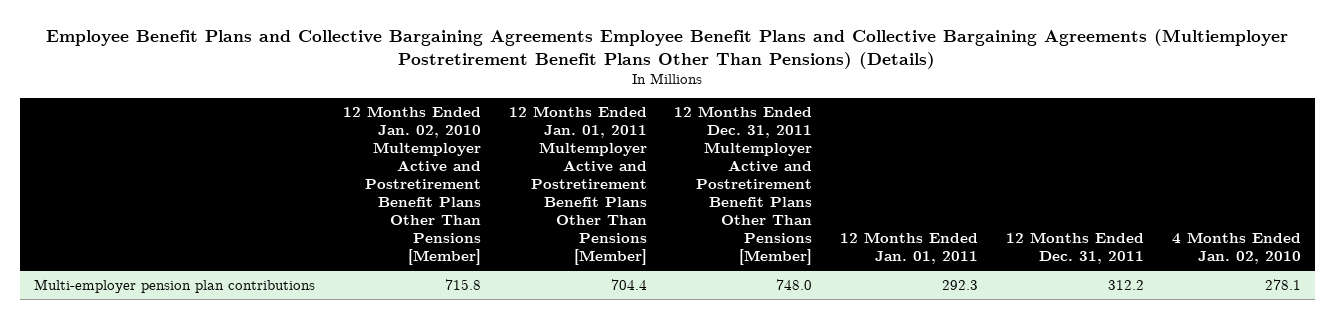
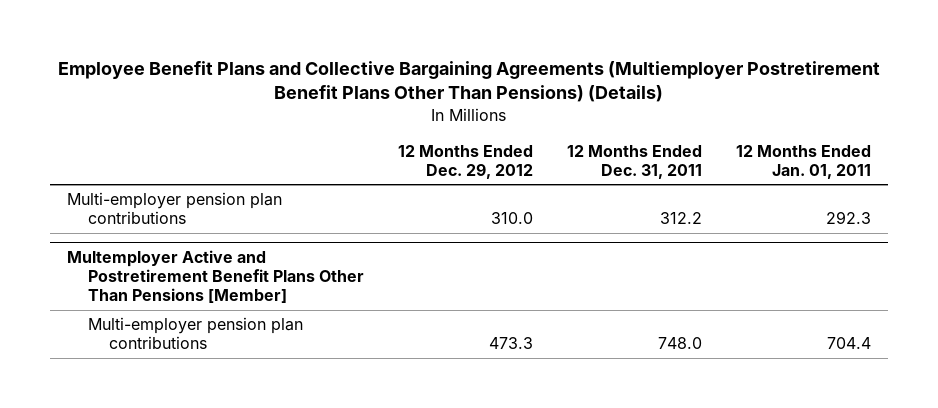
- Employee Benefit Plans and Collective Bargaining Agreements Employee Benefit Plans and Collective Bargaining Agreements (Multiemployer Postretirement Benefit Plans Other Than Pensions) (Details)
+ Employee Benefit Plans and Collective Bargaining Agreements (Multiemployer Postretirement Benefit Plans Other Than Pensions) (Details)
- | 12 Months Ended Jan. 02, 2010 Multemployer Active and Postretirement Benefit Plans Other Than Pensions [Member] | 12 Months Ended Jan. 01, 2011 Multemployer Active and Postretirement Benefit Plans Other Than Pensions [Member] | 12 Months Ended Dec. 31, 2011 Multemployer Active and Postretirement Benefit Plans Other Than Pensions [Member] | 12 Months Ended Jan. 01, 2011 | 12 Months Ended Dec. 31, 2011 | 4 Months Ended Jan. 02, 2010
+ | 12 Months Ended Dec. 29, 2012 | 12 Months Ended Dec. 31, 2011 | 12 Months Ended Jan. 01, 2011
+ Multemployer Active and Postretirement Benefit Plans Other Than Pensions [Member]
+ Multi-employer pension plan contributions | 473.3 | 748.0 | 704.4

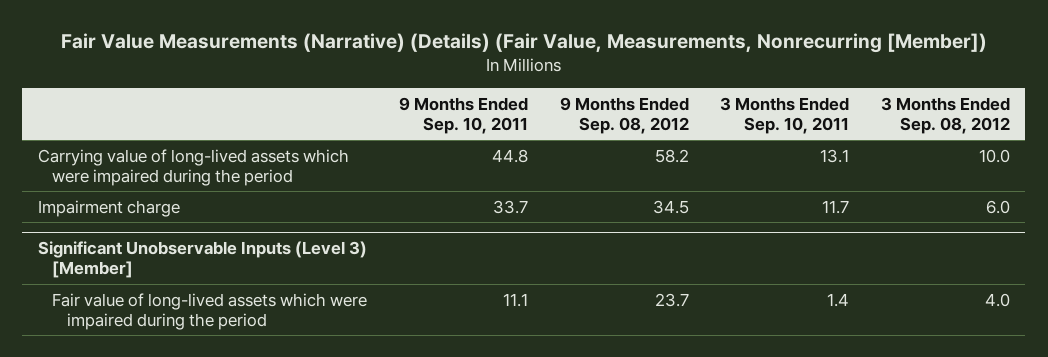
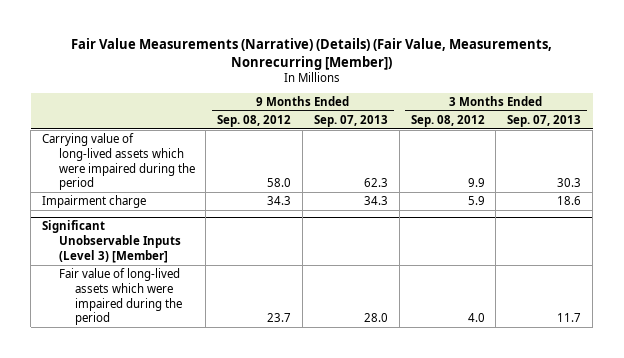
- | 9 Months Ended Sep. 10, 2011 | 9 Months Ended Sep. 08, 2012 | 3 Months Ended Sep. 10, 2011 | 3 Months Ended Sep. 08, 2012
+ | 9 Months Ended Sep. 08, 2012 | 9 Months Ended Sep. 07, 2013 | 3 Months Ended Sep. 08, 2012 | 3 Months Ended Sep. 07, 2013
- Carrying value of long-lived assets which were impaired during the period | 44.8 | 58.2 | 13.1 | 10.0
- Impairment charge | 33.7 | 34.5 | 11.7 | 6.0
+ Carrying value of long-lived assets which were impaired during the period | 58.0 | 62.3 | 9.9 | 30.3
+ Impairment charge | 34.3 | 34.3 | 5.9 | 18.6

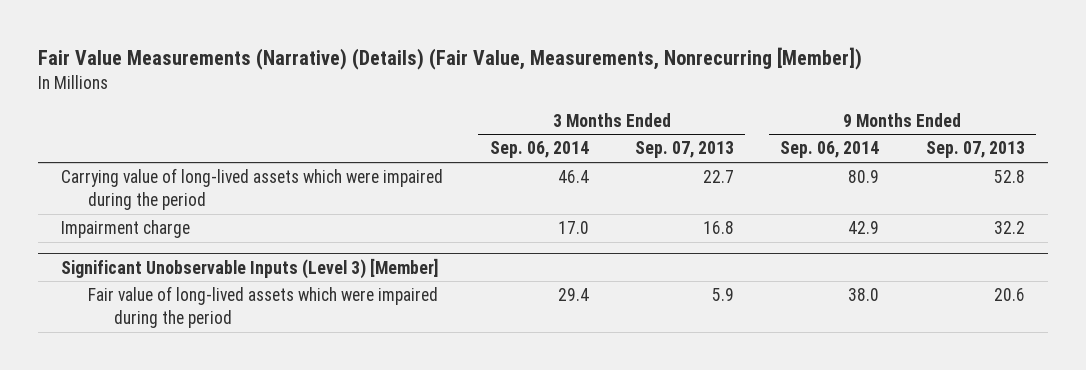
- | 9 Months Ended Sep. 08, 2012 | 9 Months Ended Sep. 07, 2013 | 3 Months Ended Sep. 08, 2012 | 3 Months Ended Sep. 07, 2013
+ | 3 Months Ended Sep. 06, 2014 | 3 Months Ended Sep. 07, 2013 | 9 Months Ended Sep. 06, 2014 | 9 Months Ended Sep. 07, 2013
- Carrying value of long-lived assets which were impaired during the period | 58.0 | 62.3 | 9.9 | 30.3
- Impairment charge | 34.3 | 34.3 | 5.9 | 18.6
+ Carrying value of long-lived assets which were impaired during the period | 46.4 | 22.7 | 80.9 | 52.8
+ Impairment charge | 17.0 | 16.8 | 42.9 | 32.2
@ Significant Unobservable Inputs (Level 3) [Member]
- Fair value of long-lived assets which were impaired during the period | 23.7 | 28.0 | 4.0 | 11.7
+ Fair value of long-lived assets which were impaired during the period | 29.4 | 5.9 | 38.0 | 20.6

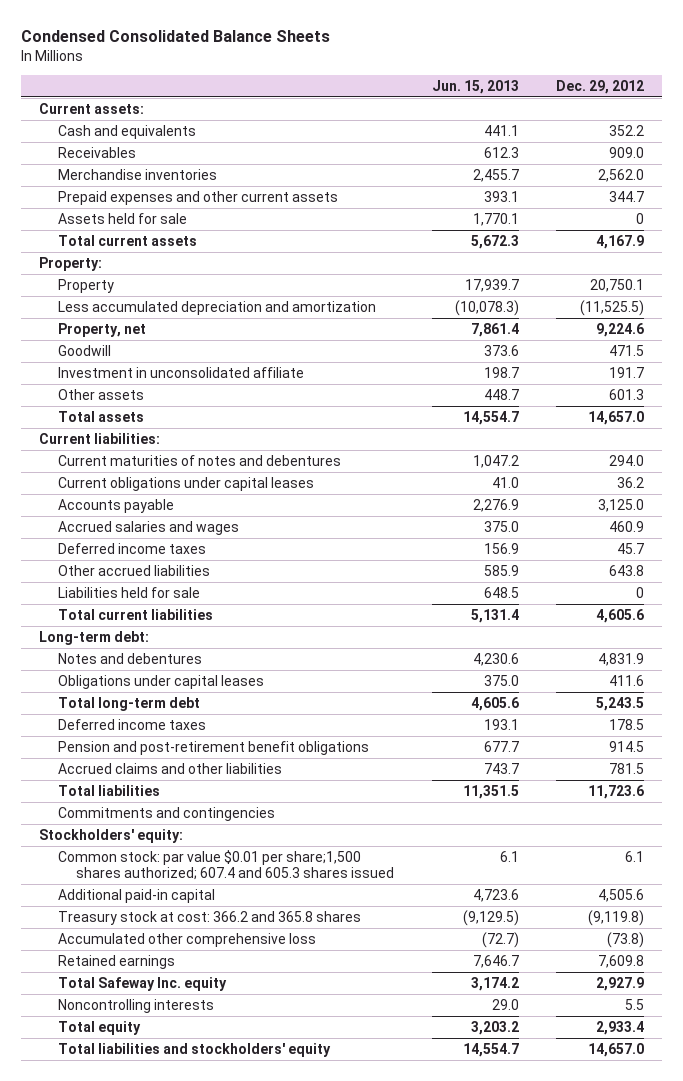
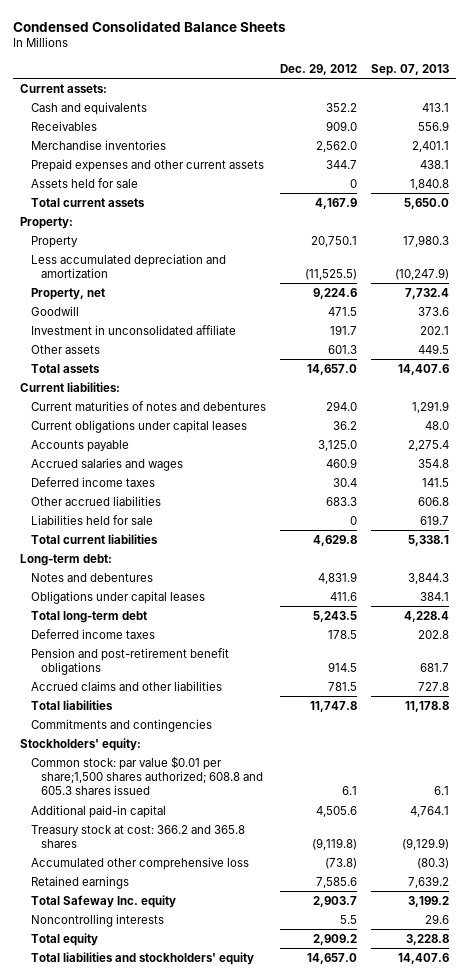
- | Jun. 15, 2013 | Dec. 29, 2012
+ | Dec. 29, 2012 | Sep. 07, 2013
- Deferred income taxes | 156.9 | 45.7
- Other accrued liabilities | 585.9 | 643.8
+ Deferred income taxes | 30.4 | 141.5
+ Other accrued liabilities | 683.3 | 606.8
- Total current liabilities | 5,131.4 | 4,605.6
+ Total current liabilities | 4,629.8 | 5,338.1
- Total liabilities | 11,351.5 | 11,723.6
+ Total liabilities | 11,747.8 | 11,178.8
- Common stock: par value $0.01 per share;1,500 shares authorized; 607.4 and 605.3 shares issued | 6.1 | 6.1
+ Common stock: par value $0.01 per share;1,500 shares authorized; 608.8 and 605.3 shares issued | 6.1 | 6.1
- Retained earnings | 7,646.7 | 7,609.8
- Total Safeway Inc. equity | 3,174.2 | 2,927.9
+ Retained earnings | 7,585.6 | 7,639.2
+ Total Safeway Inc. equity | 2,903.7 | 3,199.2
- Total equity | 3,203.2 | 2,933.4
+ Total equity | 2,909.2 | 3,228.8

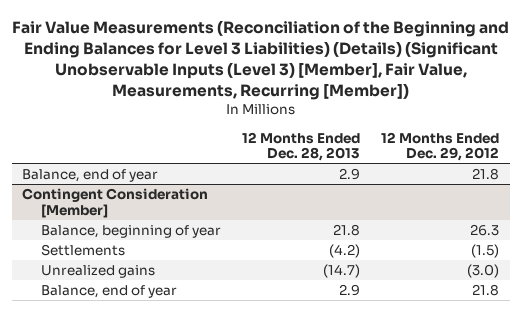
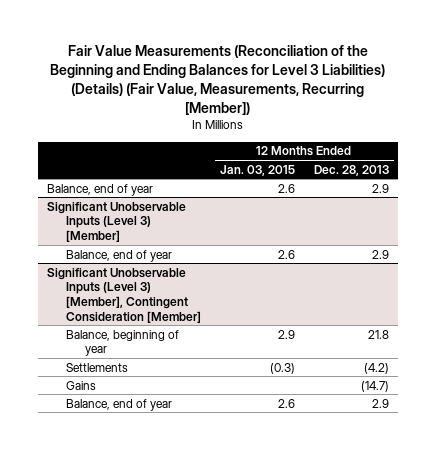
- Fair Value Measurements (Reconciliation of the Beginning and Ending Balances for Level 3 Liabilities) (Details) (Significant Unobservable Inputs (Level 3) [Member], Fair Value, Measurements, Recurring [Member])
+ Fair Value Measurements (Reconciliation of the Beginning and Ending Balances for Level 3 Liabilities) (Details) (Fair Value, Measurements, Recurring [Member])
- | 12 Months Ended Dec. 28, 2013 | 12 Months Ended Dec. 29, 2012
+ | 12 Months Ended Jan. 03, 2015 | 12 Months Ended Dec. 28, 2013
- Contingent Consideration [Member]
+ Significant Unobservable Inputs (Level 3) [Member]
+ Balance, end of year | 2.6 | 2.9
+ Significant Unobservable Inputs (Level 3) [Member], Contingent Consideration [Member]
- Unrealized gains | (14.7) | (3.0)
+ Gains | | (14.7)

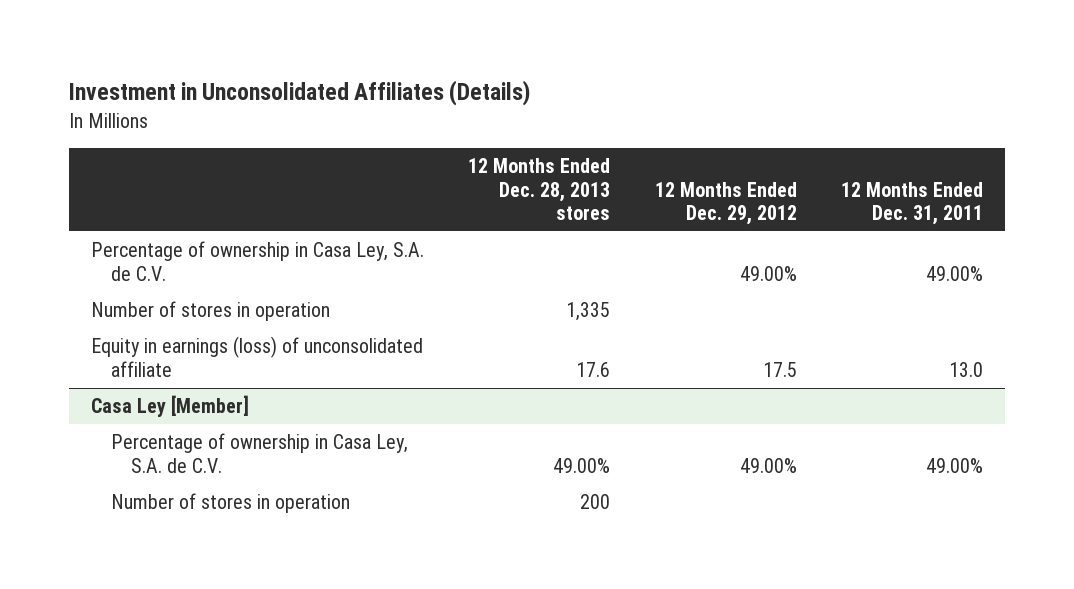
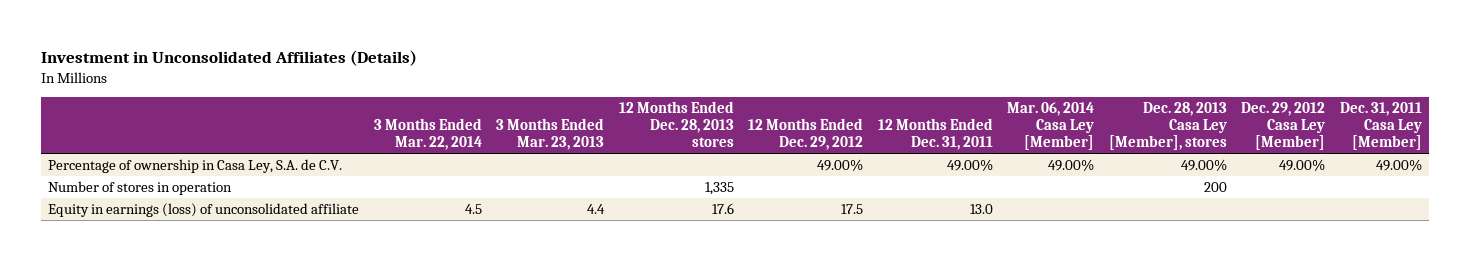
- | 12 Months Ended Dec. 28, 2013 stores | 12 Months Ended Dec. 29, 2012 | 12 Months Ended Dec. 31, 2011
+ | 3 Months Ended Mar. 22, 2014 | 3 Months Ended Mar. 23, 2013 | 12 Months Ended Dec. 28, 2013 stores | 12 Months Ended Dec. 29, 2012 | 12 Months Ended Dec. 31, 2011 | Mar. 06, 2014 Casa Ley [Member] | Dec. 28, 2013 Casa Ley [Member], stores | Dec. 29, 2012 Casa Ley [Member] | Dec. 31, 2011 Casa Ley [Member]
- Casa Ley [Member]
- Percentage of ownership in Casa Ley, S.A. de C.V. | 49.00% | 49.00% | 49.00%
- Number of stores in operation | 200 | |

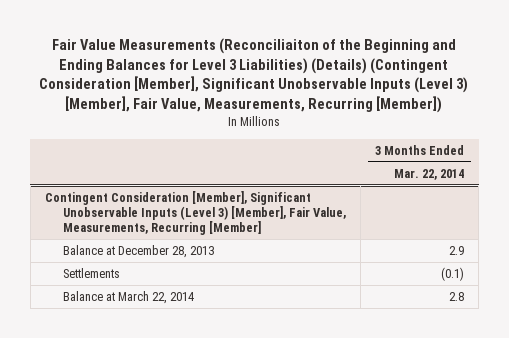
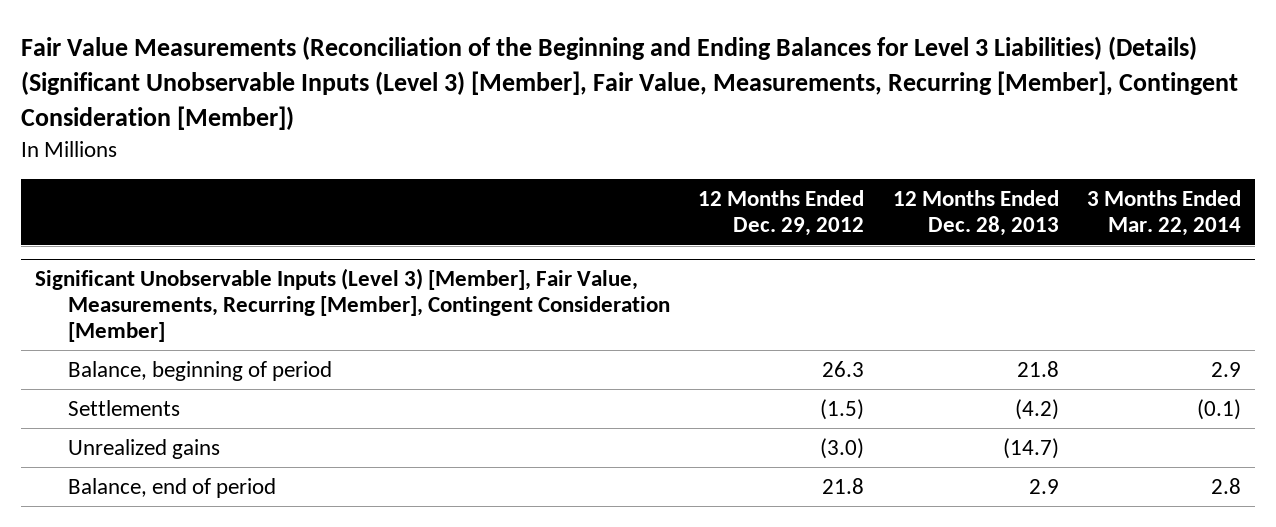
- Fair Value Measurements (Reconciliaiton of the Beginning and Ending Balances for Level 3 Liabilities) (Details) (Contingent Consideration [Member], Significant Unobservable Inputs (Level 3) [Member], Fair Value, Measurements, Recurring [Member])
+ Fair Value Measurements (Reconciliation of the Beginning and Ending Balances for Level 3 Liabilities) (Details) (Significant Unobservable Inputs (Level 3) [Member], Fair Value, Measurements, Recurring [Member], Contingent Consideration [Member])
- | 3 Months Ended Mar. 22, 2014
+ | 12 Months Ended Dec. 29, 2012 | 12 Months Ended Dec. 28, 2013 | 3 Months Ended Mar. 22, 2014
- Contingent Consideration [Member], Significant Unobservable Inputs (Level 3) [Member], Fair Value, Measurements, Recurring [Member]
- Balance at December 28, 2013 | 2.9
+ Significant Unobservable Inputs (Level 3) [Member], Fair Value, Measurements, Recurring [Member], Contingent Consideration [Member]
+ Balance, beginning of period | 26.3 | 21.8 | 2.9
- Balance at March 22, 2014 | 2.8
+ Unrealized gains | (3.0) | (14.7) |
+ Balance, end of period | 21.8 | 2.9 | 2.8

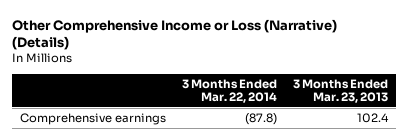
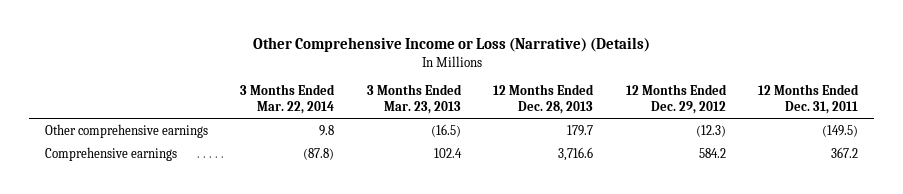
- | 3 Months Ended Mar. 22, 2014 | 3 Months Ended Mar. 23, 2013
+ | 3 Months Ended Mar. 22, 2014 | 3 Months Ended Mar. 23, 2013 | 12 Months Ended Dec. 28, 2013 | 12 Months Ended Dec. 29, 2012 | 12 Months Ended Dec. 31, 2011
+ Other comprehensive earnings | 9.8 | (16.5) | 179.7 | (12.3) | (149.5)

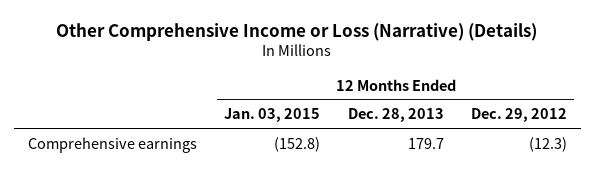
- | 3 Months Ended Mar. 22, 2014 | 3 Months Ended Mar. 23, 2013 | 12 Months Ended Dec. 28, 2013 | 12 Months Ended Dec. 29, 2012 | 12 Months Ended Dec. 31, 2011
+ | 12 Months Ended Jan. 03, 2015 | 12 Months Ended Dec. 28, 2013 | 12 Months Ended Dec. 29, 2012
- Other comprehensive earnings | 9.8 | (16.5) | 179.7 | (12.3) | (149.5)
- Comprehensive earnings | (87.8) | 102.4 | 3,716.6 | 584.2 | 367.2
+ Comprehensive earnings | (152.8) | 179.7 | (12.3)

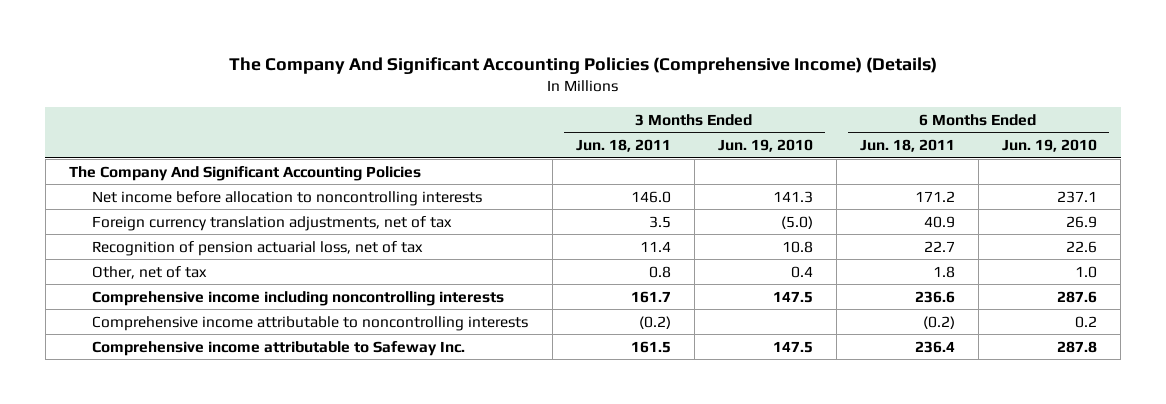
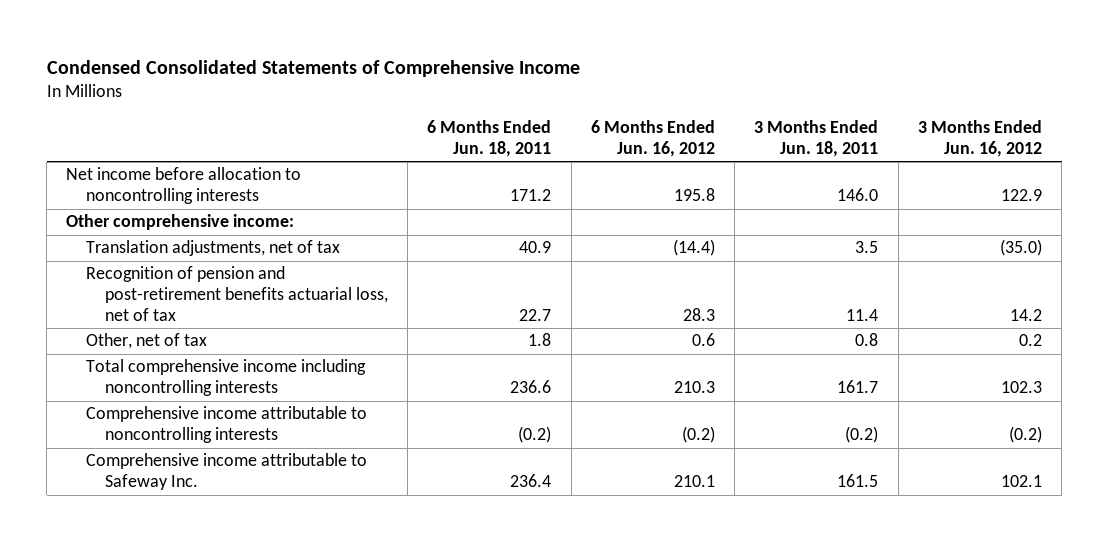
- The Company And Significant Accounting Policies (Comprehensive Income) (Details)
+ Condensed Consolidated Statements of Comprehensive Income
- | 3 Months Ended Jun. 18, 2011 | 3 Months Ended Jun. 19, 2010 | 6 Months Ended Jun. 18, 2011 | 6 Months Ended Jun. 19, 2010
+ | 6 Months Ended Jun. 18, 2011 | 6 Months Ended Jun. 16, 2012 | 3 Months Ended Jun. 18, 2011 | 3 Months Ended Jun. 16, 2012
- The Company And Significant Accounting Policies
- Foreign currency translation adjustments, net of tax | 3.5 | (5.0) | 40.9 | 26.9
- Recognition of pension actuarial loss, net of tax | 11.4 | 10.8 | 22.7 | 22.6
+ Other comprehensive income:
+ Translation adjustments, net of tax | 40.9 | (14.4) | 3.5 | (35.0)
+ Recognition of pension and post-retirement benefits actuarial loss, net of tax | 22.7 | 28.3 | 11.4 | 14.2
- Comprehensive income including noncontrolling interests | 161.7 | 147.5 | 236.6 | 287.6
+ Total comprehensive income including noncontrolling interests | 236.6 | 210.3 | 161.7 | 102.3

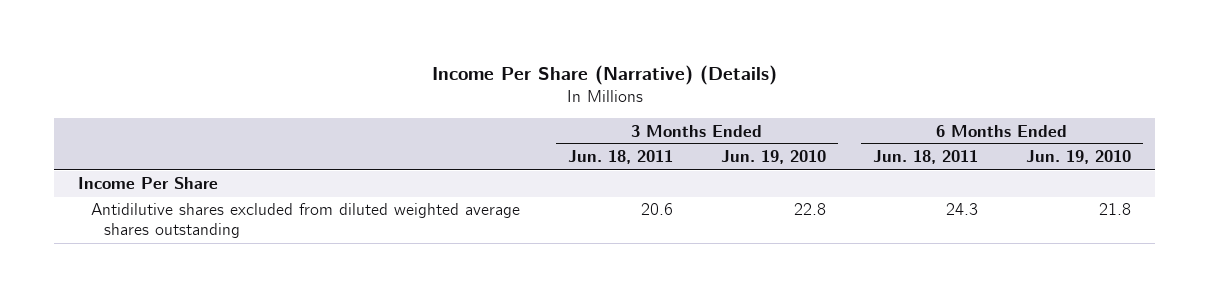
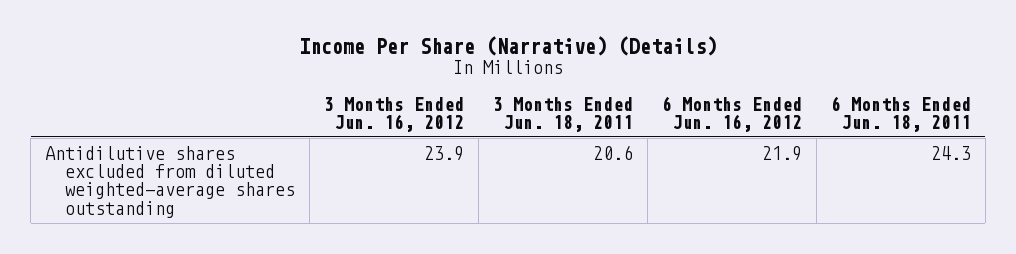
- | 3 Months Ended Jun. 18, 2011 | 3 Months Ended Jun. 19, 2010 | 6 Months Ended Jun. 18, 2011 | 6 Months Ended Jun. 19, 2010
+ | 3 Months Ended Jun. 16, 2012 | 3 Months Ended Jun. 18, 2011 | 6 Months Ended Jun. 16, 2012 | 6 Months Ended Jun. 18, 2011
- Income Per Share
- Antidilutive shares excluded from diluted weighted average shares outstanding | 20.6 | 22.8 | 24.3 | 21.8
+ Antidilutive shares excluded from diluted weighted-average shares outstanding | 23.9 | 20.6 | 21.9 | 24.3

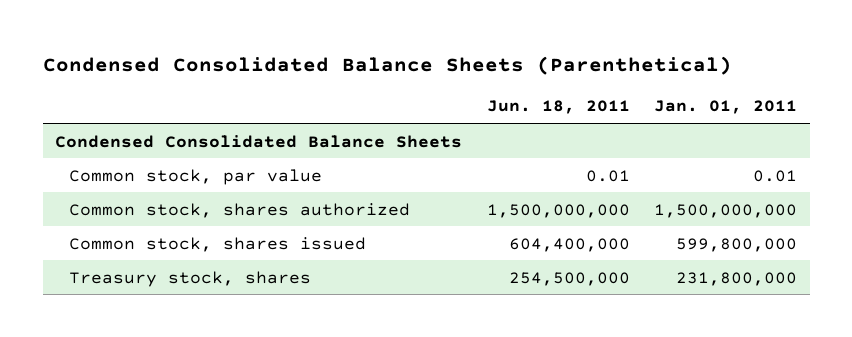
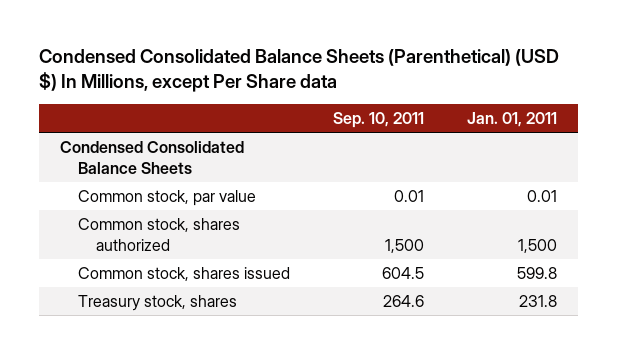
- Condensed Consolidated Balance Sheets (Parenthetical)
+ Condensed Consolidated Balance Sheets (Parenthetical) (USD $) In Millions, except Per Share data
- | Jun. 18, 2011 | Jan. 01, 2011
+ | Sep. 10, 2011 | Jan. 01, 2011
- Common stock, shares authorized | 1,500,000,000 | 1,500,000,000
- Common stock, shares issued | 604,400,000 | 599,800,000
- Treasury stock, shares | 254,500,000 | 231,800,000
+ Common stock, shares authorized | 1,500 | 1,500
+ Common stock, shares issued | 604.5 | 599.8
+ Treasury stock, shares | 264.6 | 231.8

